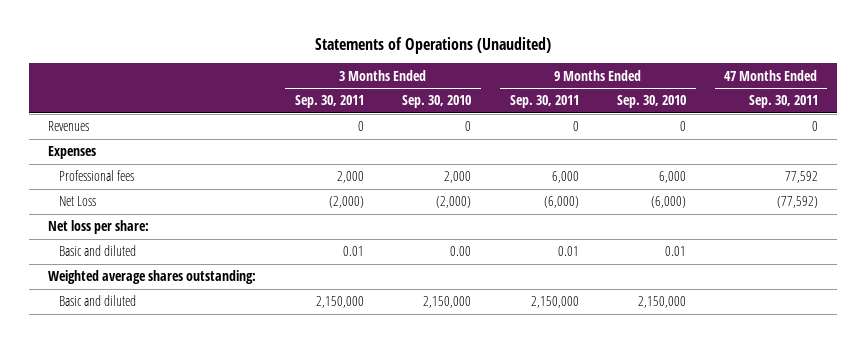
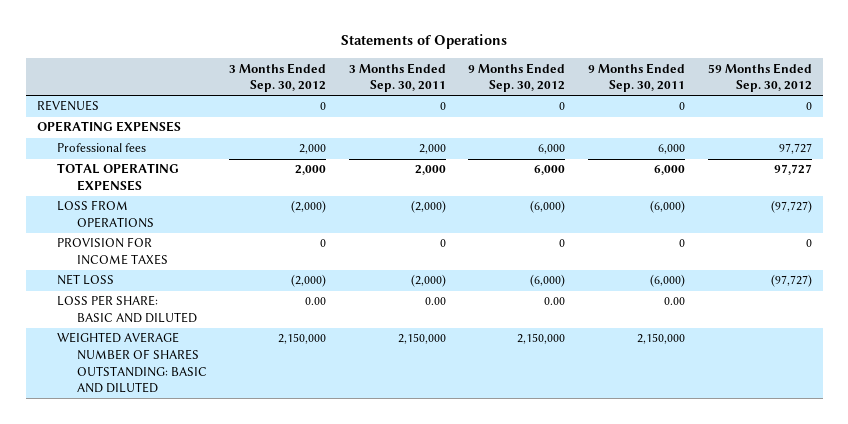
- Statements of Operations (Unaudited)
+ Statements of Operations
- | 3 Months Ended Sep. 30, 2011 | 3 Months Ended Sep. 30, 2010 | 9 Months Ended Sep. 30, 2011 | 9 Months Ended Sep. 30, 2010 | 47 Months Ended Sep. 30, 2011
+ | 3 Months Ended Sep. 30, 2012 | 3 Months Ended Sep. 30, 2011 | 9 Months Ended Sep. 30, 2012 | 9 Months Ended Sep. 30, 2011 | 59 Months Ended Sep. 30, 2012
- Revenues | 0 | 0 | 0 | 0 | 0
- Expenses
+ REVENUES | 0 | 0 | 0 | 0 | 0
+ OPERATING EXPENSES
- Net Loss | (2,000) | (2,000) | (6,000) | (6,000) | (77,592)
- Net loss per share:
- Basic and diluted | 0.01 | 0.00 | 0.01 | 0.01 |
- Weighted average shares outstanding:
- Basic and diluted | 2,150,000 | 2,150,000 | 2,150,000 | 2,150,000 |
+ TOTAL OPERATING EXPENSES | 2,000 | 2,000 | 6,000 | 6,000 | 97,727
+ LOSS FROM OPERATIONS | (2,000) | (2,000) | (6,000) | (6,000) | (97,727)
+ PROVISION FOR INCOME TAXES | 0 | 0 | 0 | 0 | 0
+ NET LOSS | (2,000) | (2,000) | (6,000) | (6,000) | (97,727)
+ LOSS PER SHARE: BASIC AND DILUTED | 0.00 | 0.00 | 0.00 | 0.00 |
+ WEIGHTED AVERAGE NUMBER OF SHARES OUTSTANDING: BASIC AND DILUTED | 2,150,000 | 2,150,000 | 2,150,000 | 2,150,000 |

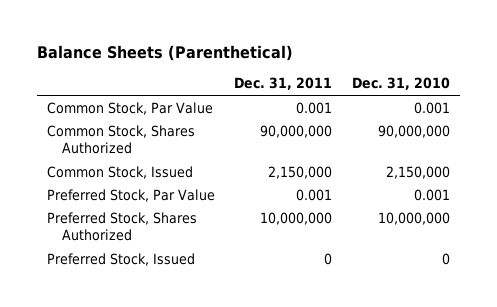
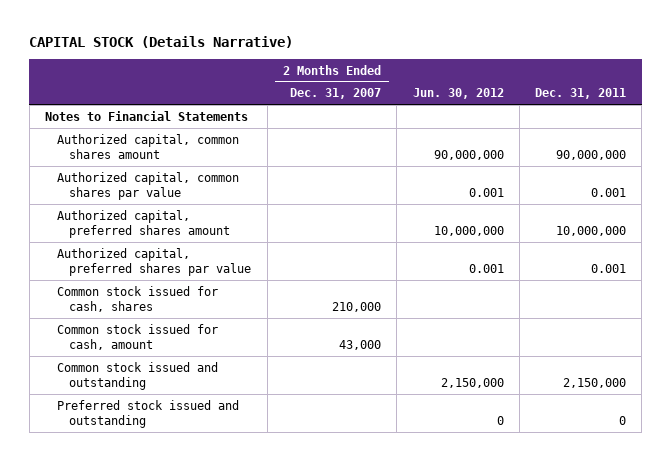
- Balance Sheets (Parenthetical)
+ CAPITAL STOCK (Details Narrative)
- | Dec. 31, 2011 | Dec. 31, 2010
+ | 2 Months Ended Dec. 31, 2007 | Jun. 30, 2012 | Dec. 31, 2011
- Common Stock, Par Value | 0.001 | 0.001
- Common Stock, Shares Authorized | 90,000,000 | 90,000,000
- Common Stock, Issued | 2,150,000 | 2,150,000
- Preferred Stock, Par Value | 0.001 | 0.001
- Preferred Stock, Shares Authorized | 10,000,000 | 10,000,000
- Preferred Stock, Issued | 0 | 0
+ Notes to Financial Statements
+ Authorized capital, common shares amount | | 90,000,000 | 90,000,000
+ Authorized capital, common shares par value | | 0.001 | 0.001
+ Authorized capital, preferred shares amount | | 10,000,000 | 10,000,000
+ Authorized capital, preferred shares par value | | 0.001 | 0.001
+ Common stock issued for cash, shares | 210,000 | |
+ Common stock issued for cash, amount | 43,000 | |
+ Common stock issued and outstanding | | 2,150,000 | 2,150,000
+ Preferred stock issued and outstanding | | 0 | 0

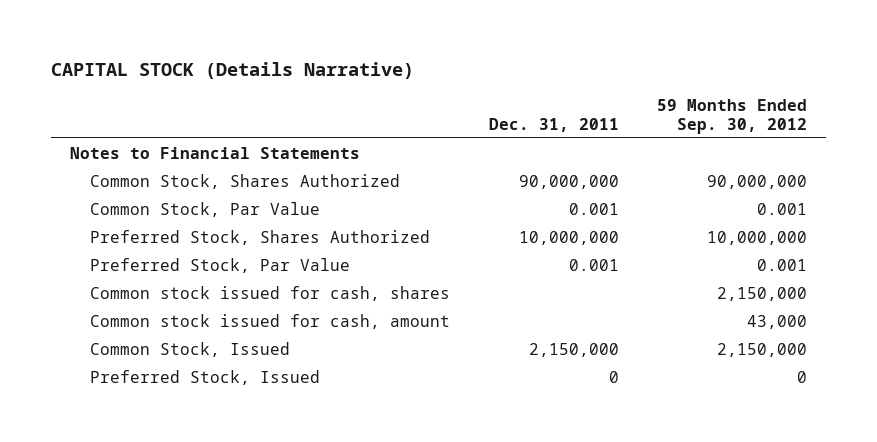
- | 2 Months Ended Dec. 31, 2007 | Jun. 30, 2012 | Dec. 31, 2011
+ | Dec. 31, 2011 | 59 Months Ended Sep. 30, 2012
- Authorized capital, common shares amount | | 90,000,000 | 90,000,000
- Authorized capital, common shares par value | | 0.001 | 0.001
- Authorized capital, preferred shares amount | | 10,000,000 | 10,000,000
- Authorized capital, preferred shares par value | | 0.001 | 0.001
+ Common Stock, Shares Authorized | 90,000,000 | 90,000,000
+ Common Stock, Par Value | 0.001 | 0.001
+ Preferred Stock, Shares Authorized | 10,000,000 | 10,000,000
+ Preferred Stock, Par Value | 0.001 | 0.001
- Common stock issued and outstanding | | 2,150,000 | 2,150,000
- Preferred stock issued and outstanding | | 0 | 0
+ Common Stock, Issued | 2,150,000 | 2,150,000
+ Preferred Stock, Issued | 0 | 0

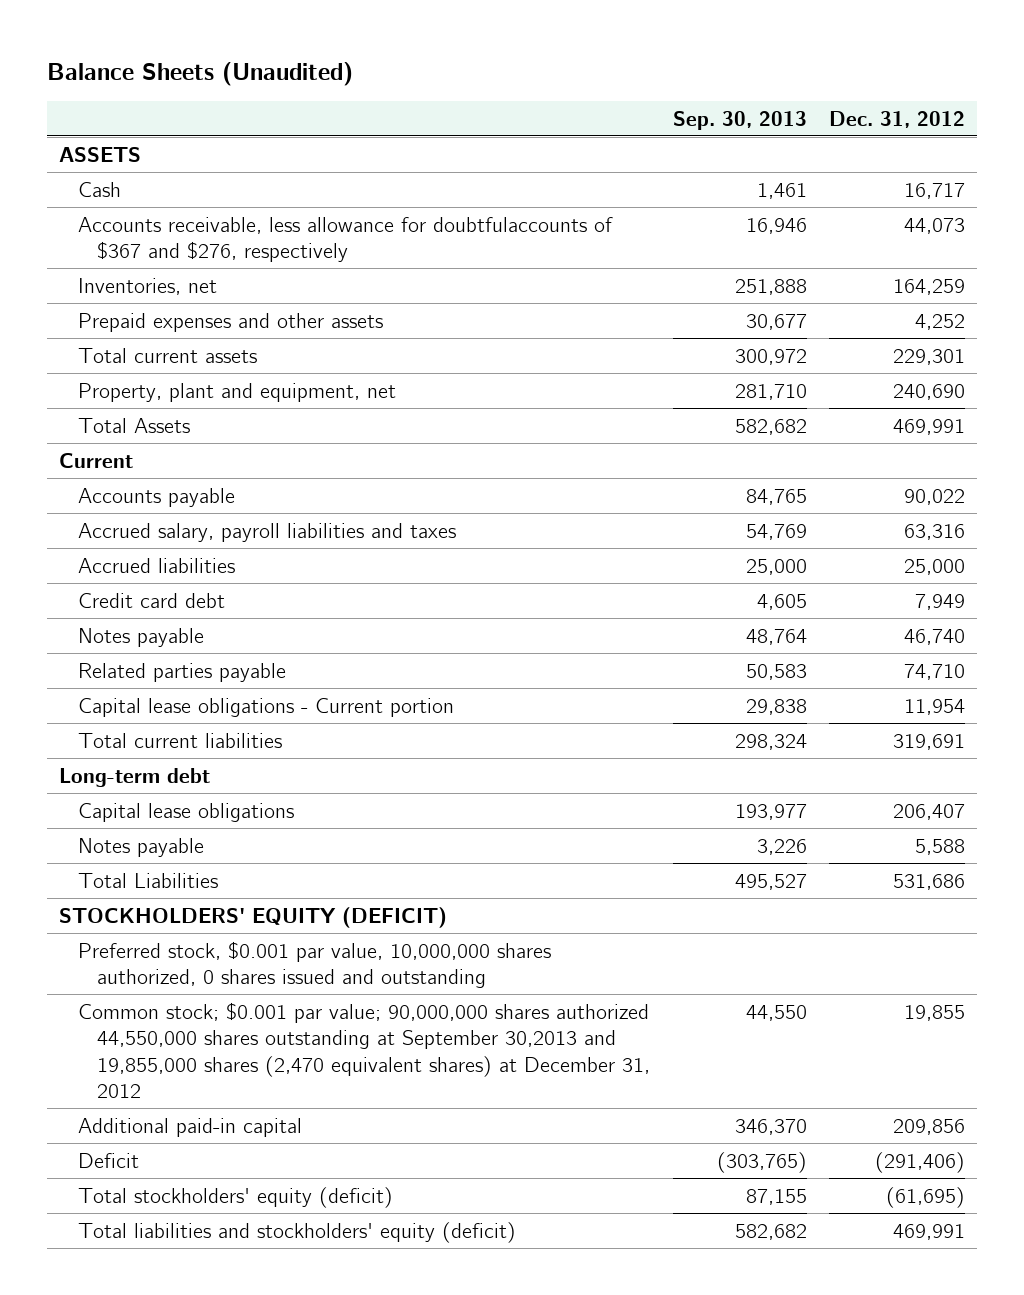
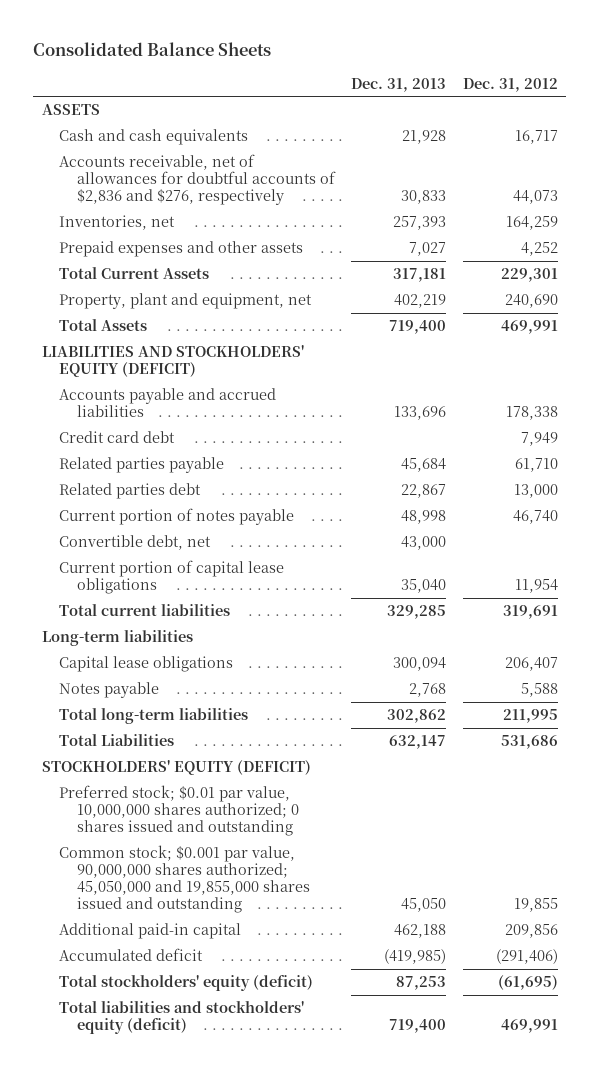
- Balance Sheets (Unaudited)
+ Consolidated Balance Sheets
- | Sep. 30, 2013 | Dec. 31, 2012
+ | Dec. 31, 2013 | Dec. 31, 2012
- Cash | 1,461 | 16,717
- Accounts receivable, less allowance for doubtfulaccounts of $367 and $276, respectively | 16,946 | 44,073
+ Cash and cash equivalents | 21,928 | 16,717
+ Accounts receivable, net of allowances for doubtful accounts of $2,836 and $276, respectively | 30,833 | 44,073
- Total current assets | 300,972 | 229,301
+ Total Current Assets | 317,181 | 229,301
- Current
- Accounts payable | 84,765 | 90,022
- Accrued salary, payroll liabilities and taxes | 54,769 | 63,316
- Accrued liabilities | 25,000 | 25,000
+ LIABILITIES AND STOCKHOLDERS' EQUITY (DEFICIT)
+ Accounts payable and accrued liabilities | 133,696 | 178,338
- Notes payable | 48,764 | 46,740
- Related parties payable | 50,583 | 74,710
- Capital lease obligations - Current portion | 29,838 | 11,954
+ Related parties payable | 45,684 | 61,710
+ Related parties debt | 22,867 | 13,000
+ Current portion of notes payable | 48,998 | 46,740
+ Convertible debt, net | 43,000 |
+ Current portion of capital lease obligations | 35,040 | 11,954
- Long-term debt
+ Long-term liabilities
+ Total long-term liabilities | 302,862 | 211,995
- Preferred stock, $0.001 par value, 10,000,000 shares authorized, 0 shares issued and outstanding
- Common stock; $0.001 par value; 90,000,000 shares authorized 44,550,000 shares outstanding at September 30,2013 and 19,855,000 shares (2,470 equivalent shares) at December 31, 2012 | 44,550 | 19,855
+ Preferred stock; $0.01 par value, 10,000,000 shares authorized; 0 shares issued and outstanding
+ Common stock; $0.001 par value, 90,000,000 shares authorized; 45,050,000 and 19,855,000 shares issued and outstanding | 45,050 | 19,855
- Deficit | (303,765) | (291,406)
+ Accumulated deficit | (419,985) | (291,406)

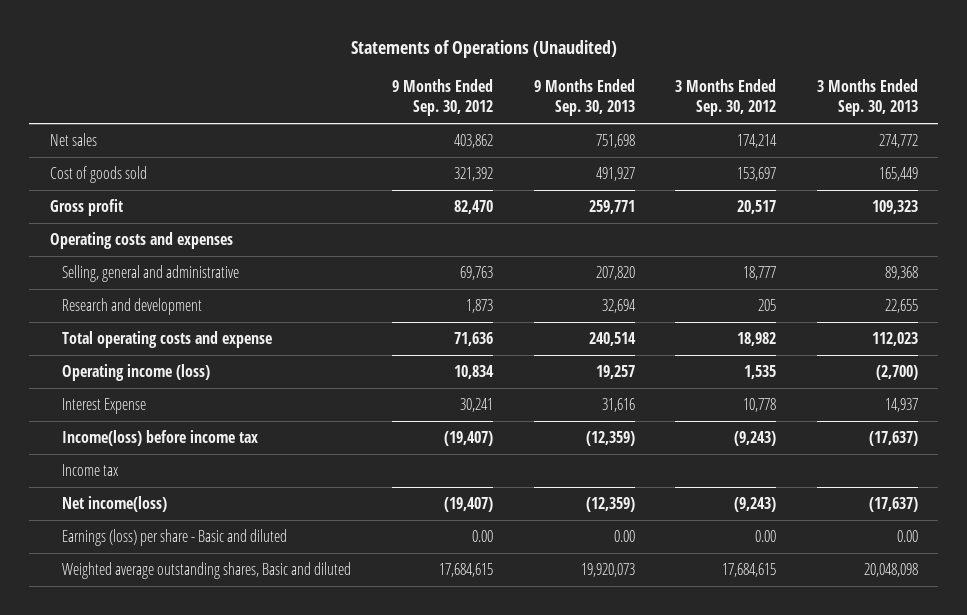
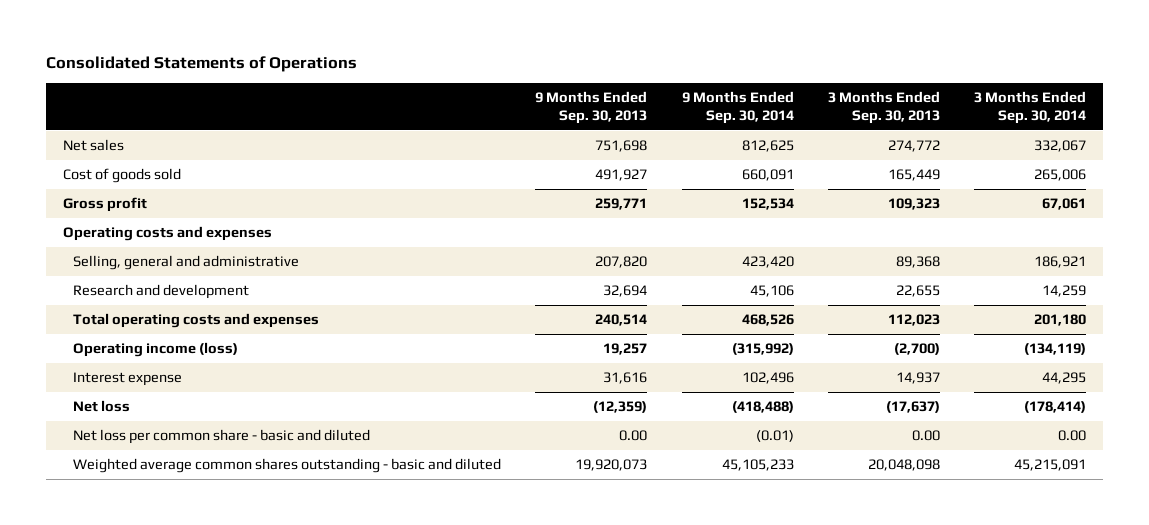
- Statements of Operations (Unaudited)
+ Consolidated Statements of Operations
- | 9 Months Ended Sep. 30, 2012 | 9 Months Ended Sep. 30, 2013 | 3 Months Ended Sep. 30, 2012 | 3 Months Ended Sep. 30, 2013
+ | 9 Months Ended Sep. 30, 2013 | 9 Months Ended Sep. 30, 2014 | 3 Months Ended Sep. 30, 2013 | 3 Months Ended Sep. 30, 2014
- Total operating costs and expense | 71,636 | 240,514 | 18,982 | 112,023
+ Total operating costs and expenses | 240,514 | 468,526 | 112,023 | 201,180
- Interest Expense | 30,241 | 31,616 | 10,778 | 14,937
- Income(loss) before income tax | (19,407) | (12,359) | (9,243) | (17,637)
- Income tax
- Net income(loss) | (19,407) | (12,359) | (9,243) | (17,637)
- Earnings (loss) per share - Basic and diluted | 0.00 | 0.00 | 0.00 | 0.00
- Weighted average outstanding shares, Basic and diluted | 17,684,615 | 19,920,073 | 17,684,615 | 20,048,098
+ Interest expense | 31,616 | 102,496 | 14,937 | 44,295
+ Net loss | (12,359) | (418,488) | (17,637) | (178,414)
+ Net loss per common share - basic and diluted | 0.00 | (0.01) | 0.00 | 0.00
+ Weighted average common shares outstanding - basic and diluted | 19,920,073 | 45,105,233 | 20,048,098 | 45,215,091

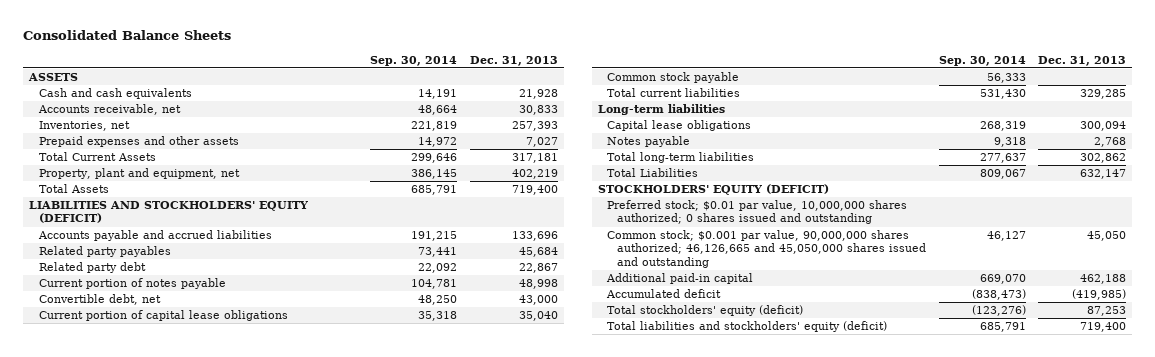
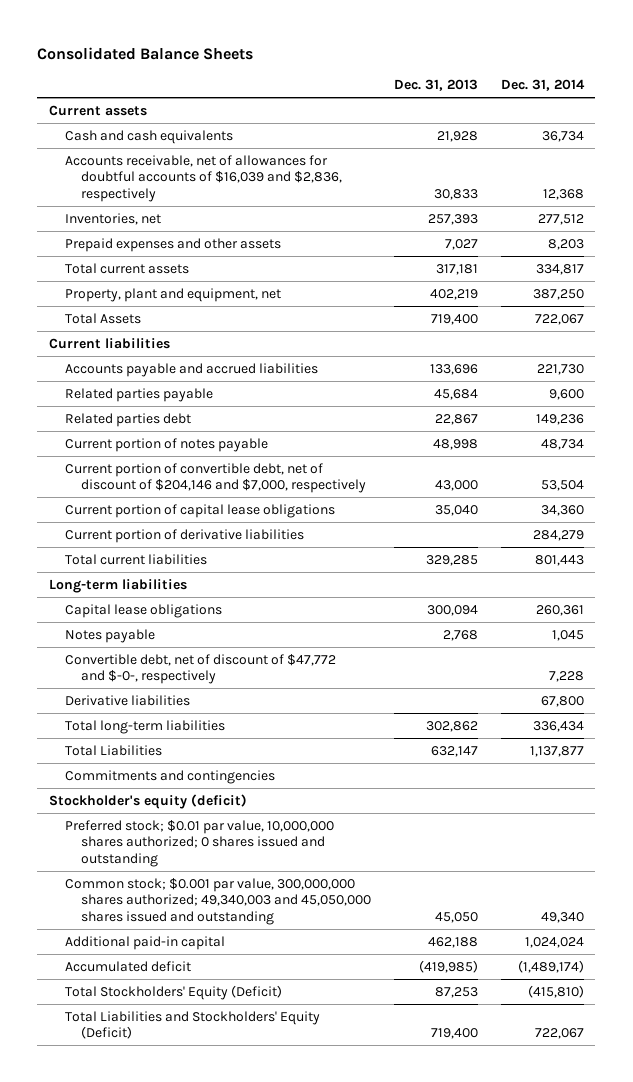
- | Sep. 30, 2014 | Dec. 31, 2013
+ | Dec. 31, 2013 | Dec. 31, 2014
- ASSETS
+ Current assets
- Accounts receivable, net | 48,664 | 30,833
+ Accounts receivable, net of allowances for doubtful accounts of $16,039 and $2,836, respectively | 30,833 | 12,368
- Total Current Assets | 299,646 | 317,181
+ Total current assets | 317,181 | 334,817
- LIABILITIES AND STOCKHOLDERS' EQUITY (DEFICIT)
+ Current liabilities
- Related party payables | 73,441 | 45,684
- Related party debt | 22,092 | 22,867
+ Related parties payable | 45,684 | 9,600
+ Related parties debt | 22,867 | 149,236
- Convertible debt, net | 48,250 | 43,000
+ Current portion of convertible debt, net of discount of $204,146 and $7,000, respectively | 43,000 | 53,504
- Common stock payable | 56,333 |
+ Current portion of derivative liabilities | | 284,279
+ Convertible debt, net of discount of $47,772 and $-0-, respectively | | 7,228
+ Derivative liabilities | | 67,800
- STOCKHOLDERS' EQUITY (DEFICIT)
+ Commitments and contingencies
+ Stockholder's equity (deficit)
- Common stock; $0.001 par value, 90,000,000 shares authorized; 46,126,665 and 45,050,000 shares issued and outstanding | 46,127 | 45,050
+ Common stock; $0.001 par value, 300,000,000 shares authorized; 49,340,003 and 45,050,000 shares issued and outstanding | 45,050 | 49,340
- Total stockholders' equity (deficit) | (123,276) | 87,253
- Total liabilities and stockholders' equity (deficit) | 685,791 | 719,400
+ Total Stockholders' Equity (Deficit) | 87,253 | (415,810)
+ Total Liabilities and Stockholders' Equity (Deficit) | 719,400 | 722,067

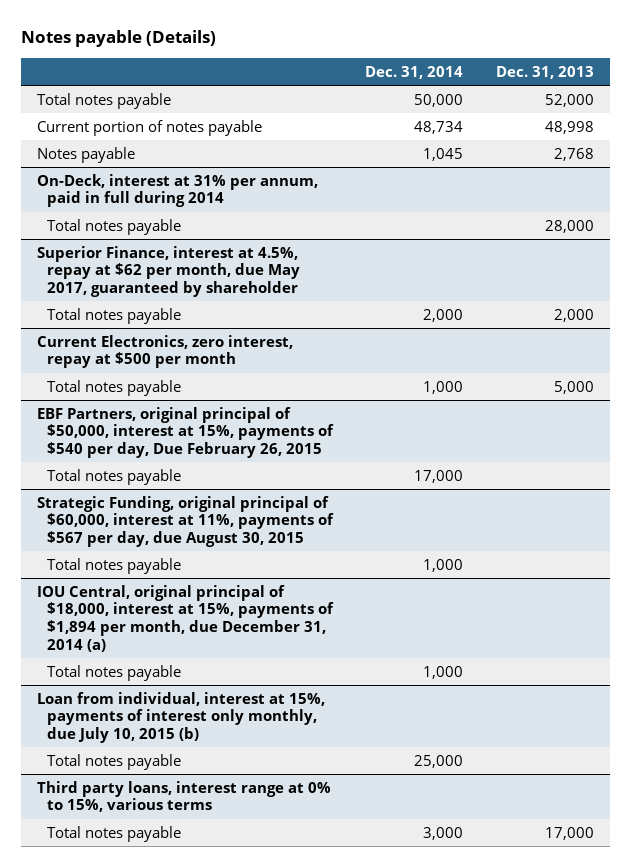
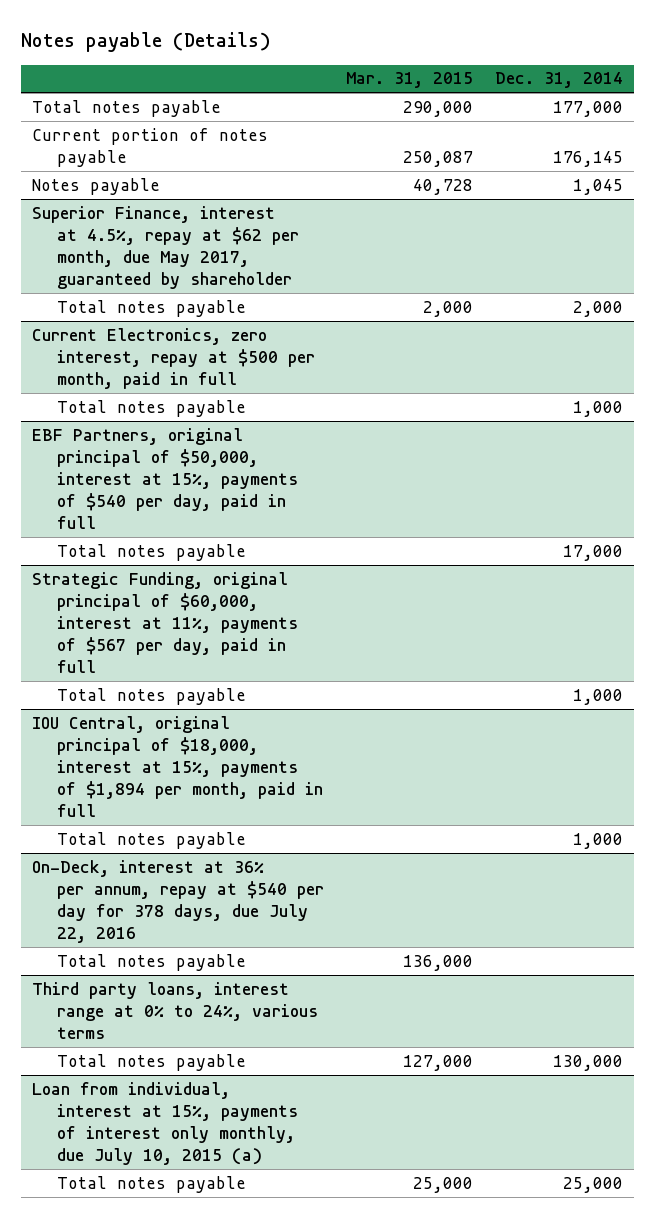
- | Dec. 31, 2014 | Dec. 31, 2013
+ | Mar. 31, 2015 | Dec. 31, 2014
- Total notes payable | 50,000 | 52,000
- Current portion of notes payable | 48,734 | 48,998
+ Total notes payable | 290,000 | 177,000
+ Current portion of notes payable | 250,087 | 176,145
- On-Deck, interest at 31% per annum, paid in full during 2014
- Total notes payable | | 28,000
- Current Electronics, zero interest, repay at $500 per month
+ Current Electronics, zero interest, repay at $500 per month, paid in full
- EBF Partners, original principal of $50,000, interest at 15%, payments of $540 per day, Due February 26, 2015
+ EBF Partners, original principal of $50,000, interest at 15%, payments of $540 per day, paid in full
- Strategic Funding, original principal of $60,000, interest at 11%, payments of $567 per day, due August 30, 2015
+ Strategic Funding, original principal of $60,000, interest at 11%, payments of $567 per day, paid in full
- IOU Central, original principal of $18,000, interest at 15%, payments of $1,894 per month, due December 31, 2014 (a)
+ IOU Central, original principal of $18,000, interest at 15%, payments of $1,894 per month, paid in full
- Loan from individual, interest at 15%, payments of interest only monthly, due July 10, 2015 (b)
+ On-Deck, interest at 36% per annum, repay at $540 per day for 378 days, due July 22, 2016
+ Total notes payable | 136,000 |
+ Third party loans, interest range at 0% to 24%, various terms
+ Total notes payable | 127,000 | 130,000
+ Loan from individual, interest at 15%, payments of interest only monthly, due July 10, 2015 (a)
- Third party loans, interest range at 0% to 15%, various terms
- Total notes payable | 3,000 | 17,000

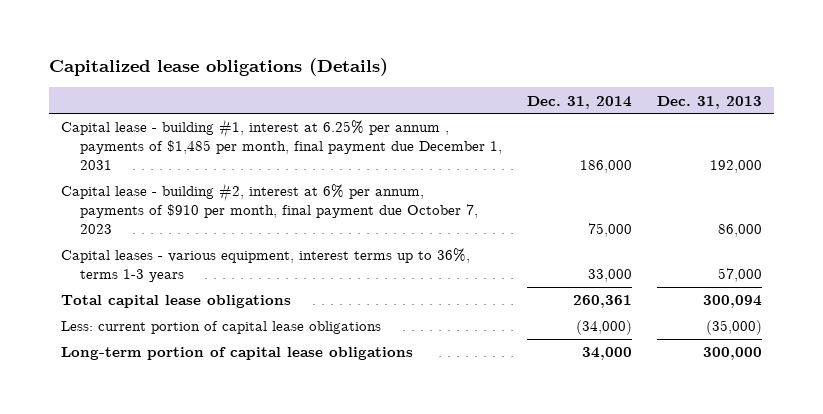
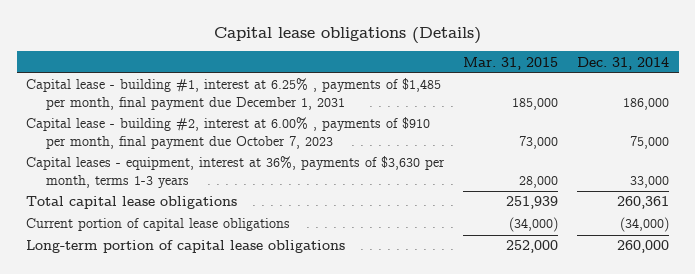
- Capitalized lease obligations (Details)
+ Capital lease obligations (Details)
- | Dec. 31, 2014 | Dec. 31, 2013
+ | Mar. 31, 2015 | Dec. 31, 2014
- Capital lease - building #1, interest at 6.25% per annum , payments of $1,485 per month, final payment due December 1, 2031 | 186,000 | 192,000
- Capital lease - building #2, interest at 6% per annum, payments of $910 per month, final payment due October 7, 2023 | 75,000 | 86,000
- Capital leases - various equipment, interest terms up to 36%, terms 1-3 years | 33,000 | 57,000
+ Capital lease - building #1, interest at 6.25% , payments of $1,485 per month, final payment due December 1, 2031 | 185,000 | 186,000
+ Capital lease - building #2, interest at 6.00% , payments of $910 per month, final payment due October 7, 2023 | 73,000 | 75,000
+ Capital leases - equipment, interest at 36%, payments of $3,630 per month, terms 1-3 years | 28,000 | 33,000
- Less: current portion of capital lease obligations | (34,000) | (35,000)
- Long-term portion of capital lease obligations | 34,000 | 300,000
+ Current portion of capital lease obligations | (34,000) | (34,000)
+ Long-term portion of capital lease obligations | 252,000 | 260,000

